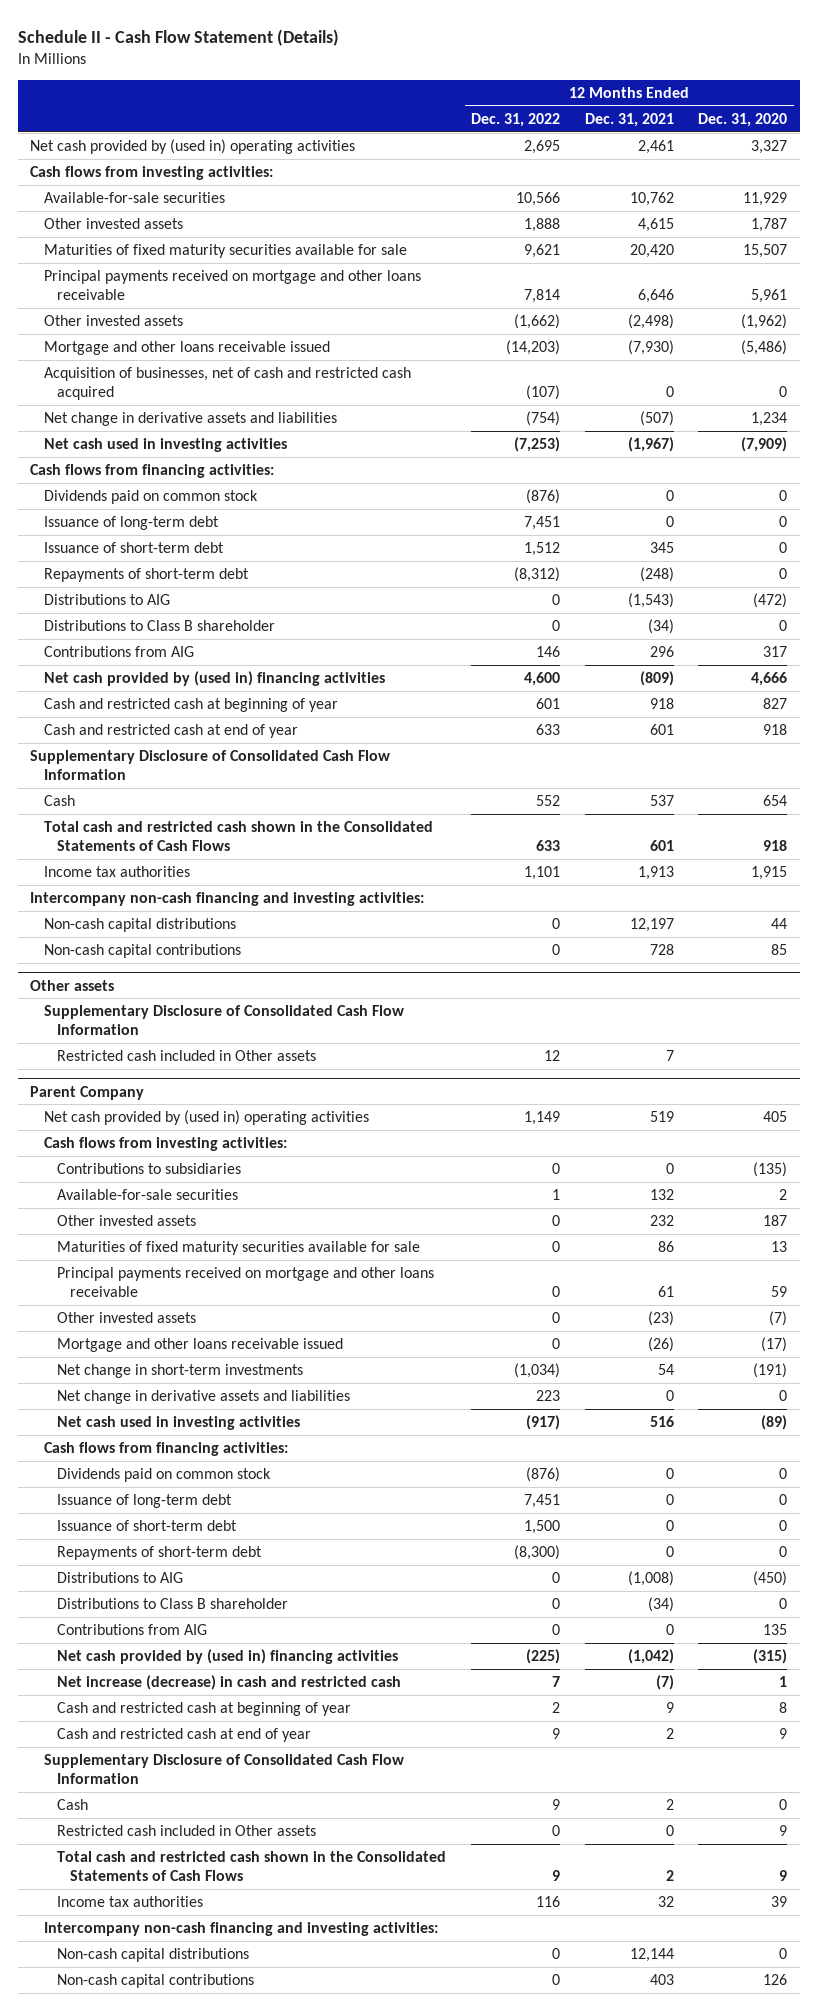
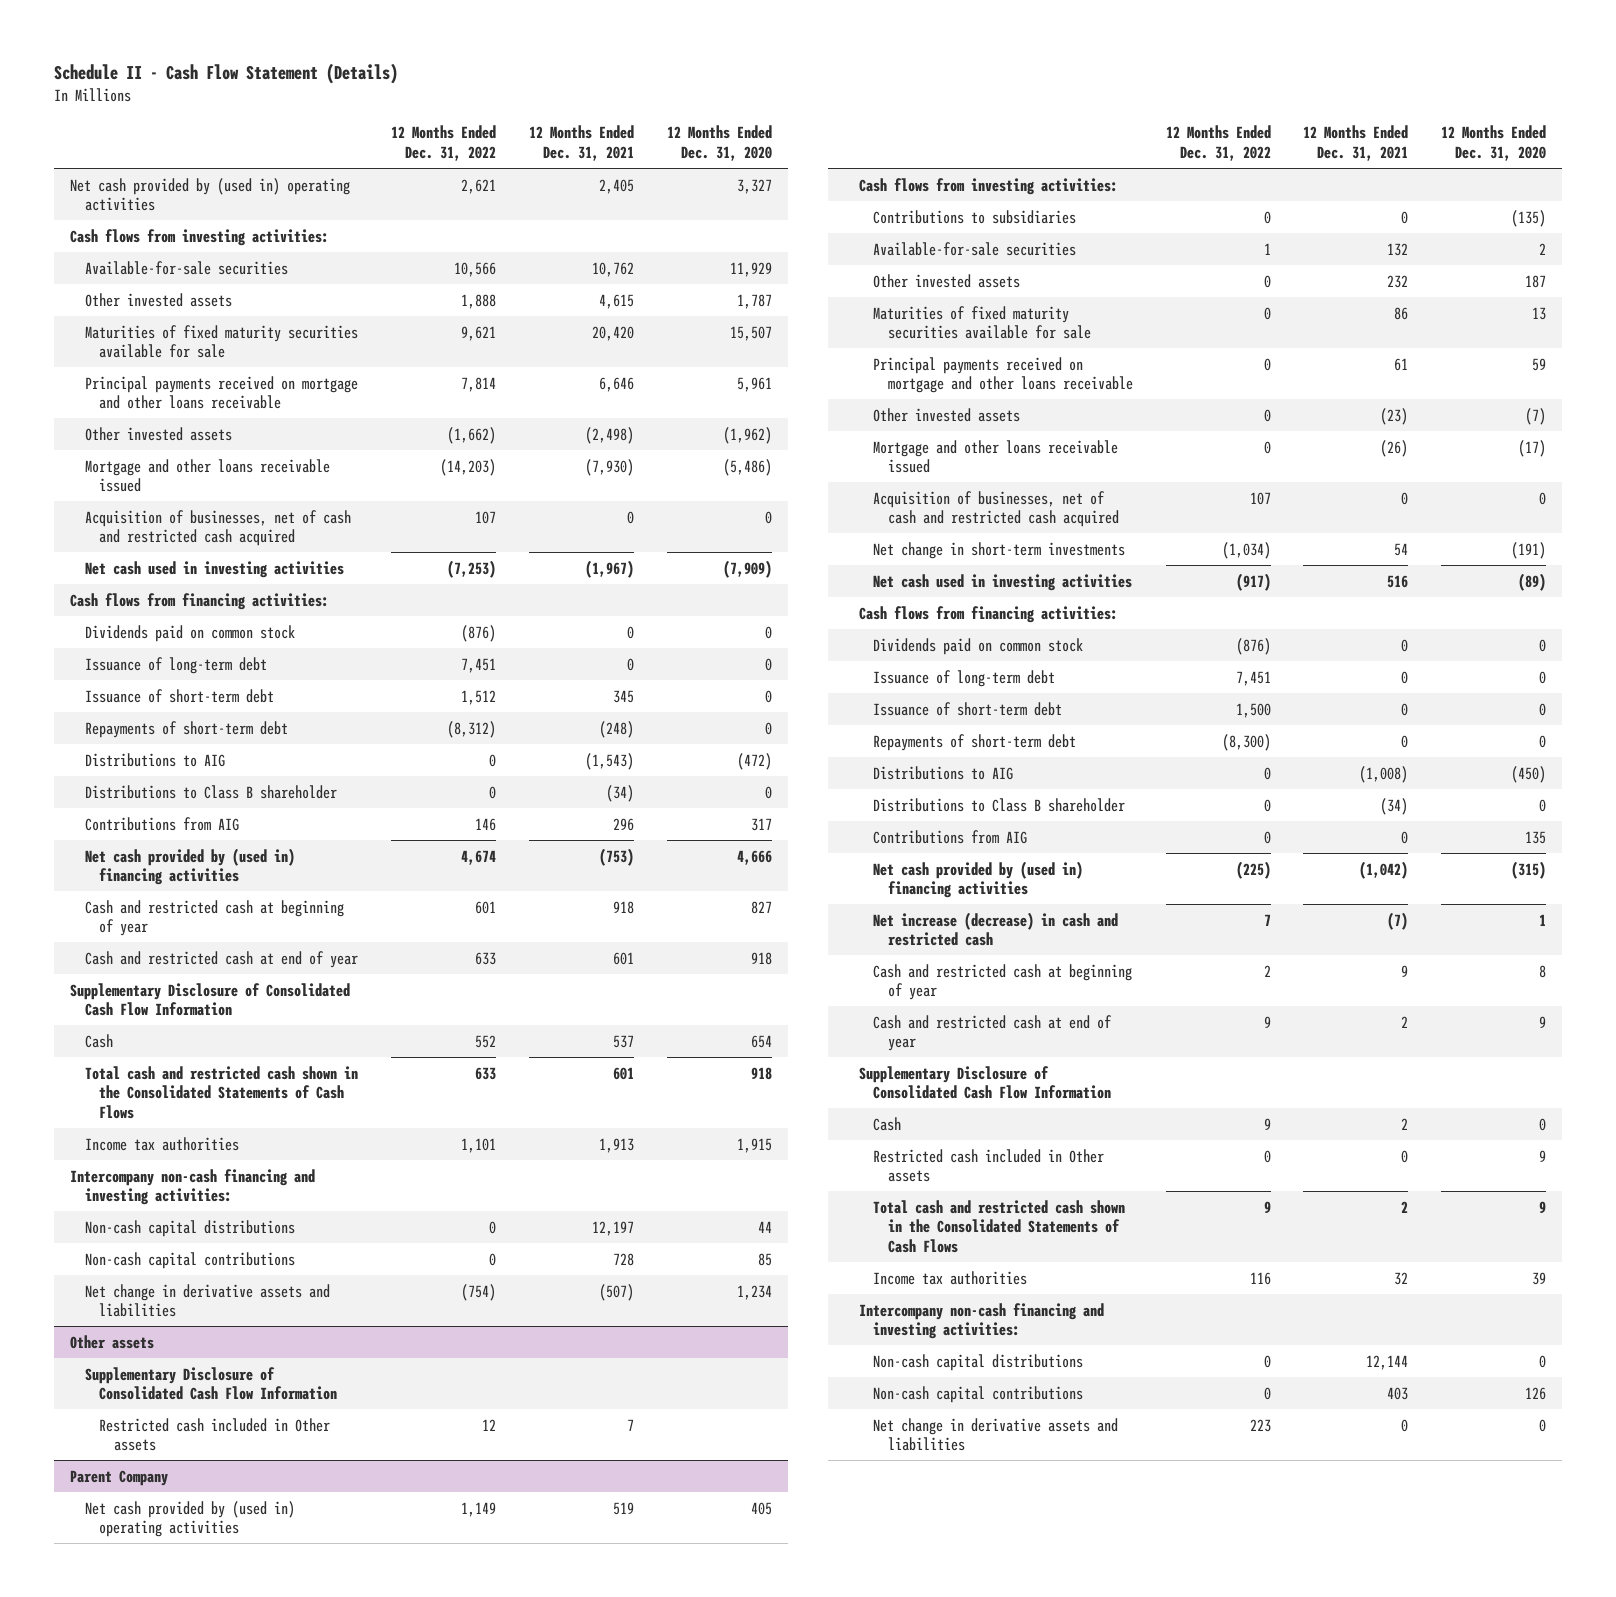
- Net cash provided by (used in) operating activities | 2,695 | 2,461 | 3,327
+ Net cash provided by (used in) operating activities | 2,621 | 2,405 | 3,327
- Acquisition of businesses, net of cash and restricted cash acquired | (107) | 0 | 0
+ Acquisition of businesses, net of cash and restricted cash acquired | 107 | 0 | 0
- Net cash provided by (used in) financing activities | 4,600 | (809) | 4,666
+ Net cash provided by (used in) financing activities | 4,674 | (753) | 4,666
moved down: Net change in derivative assets and liabilities | (754) | (507) | 1,234
@ Parent Company
+ Acquisition of businesses, net of cash and restricted cash acquired | 107 | 0 | 0
moved down: Net change in derivative assets and liabilities | 223 | 0 | 0

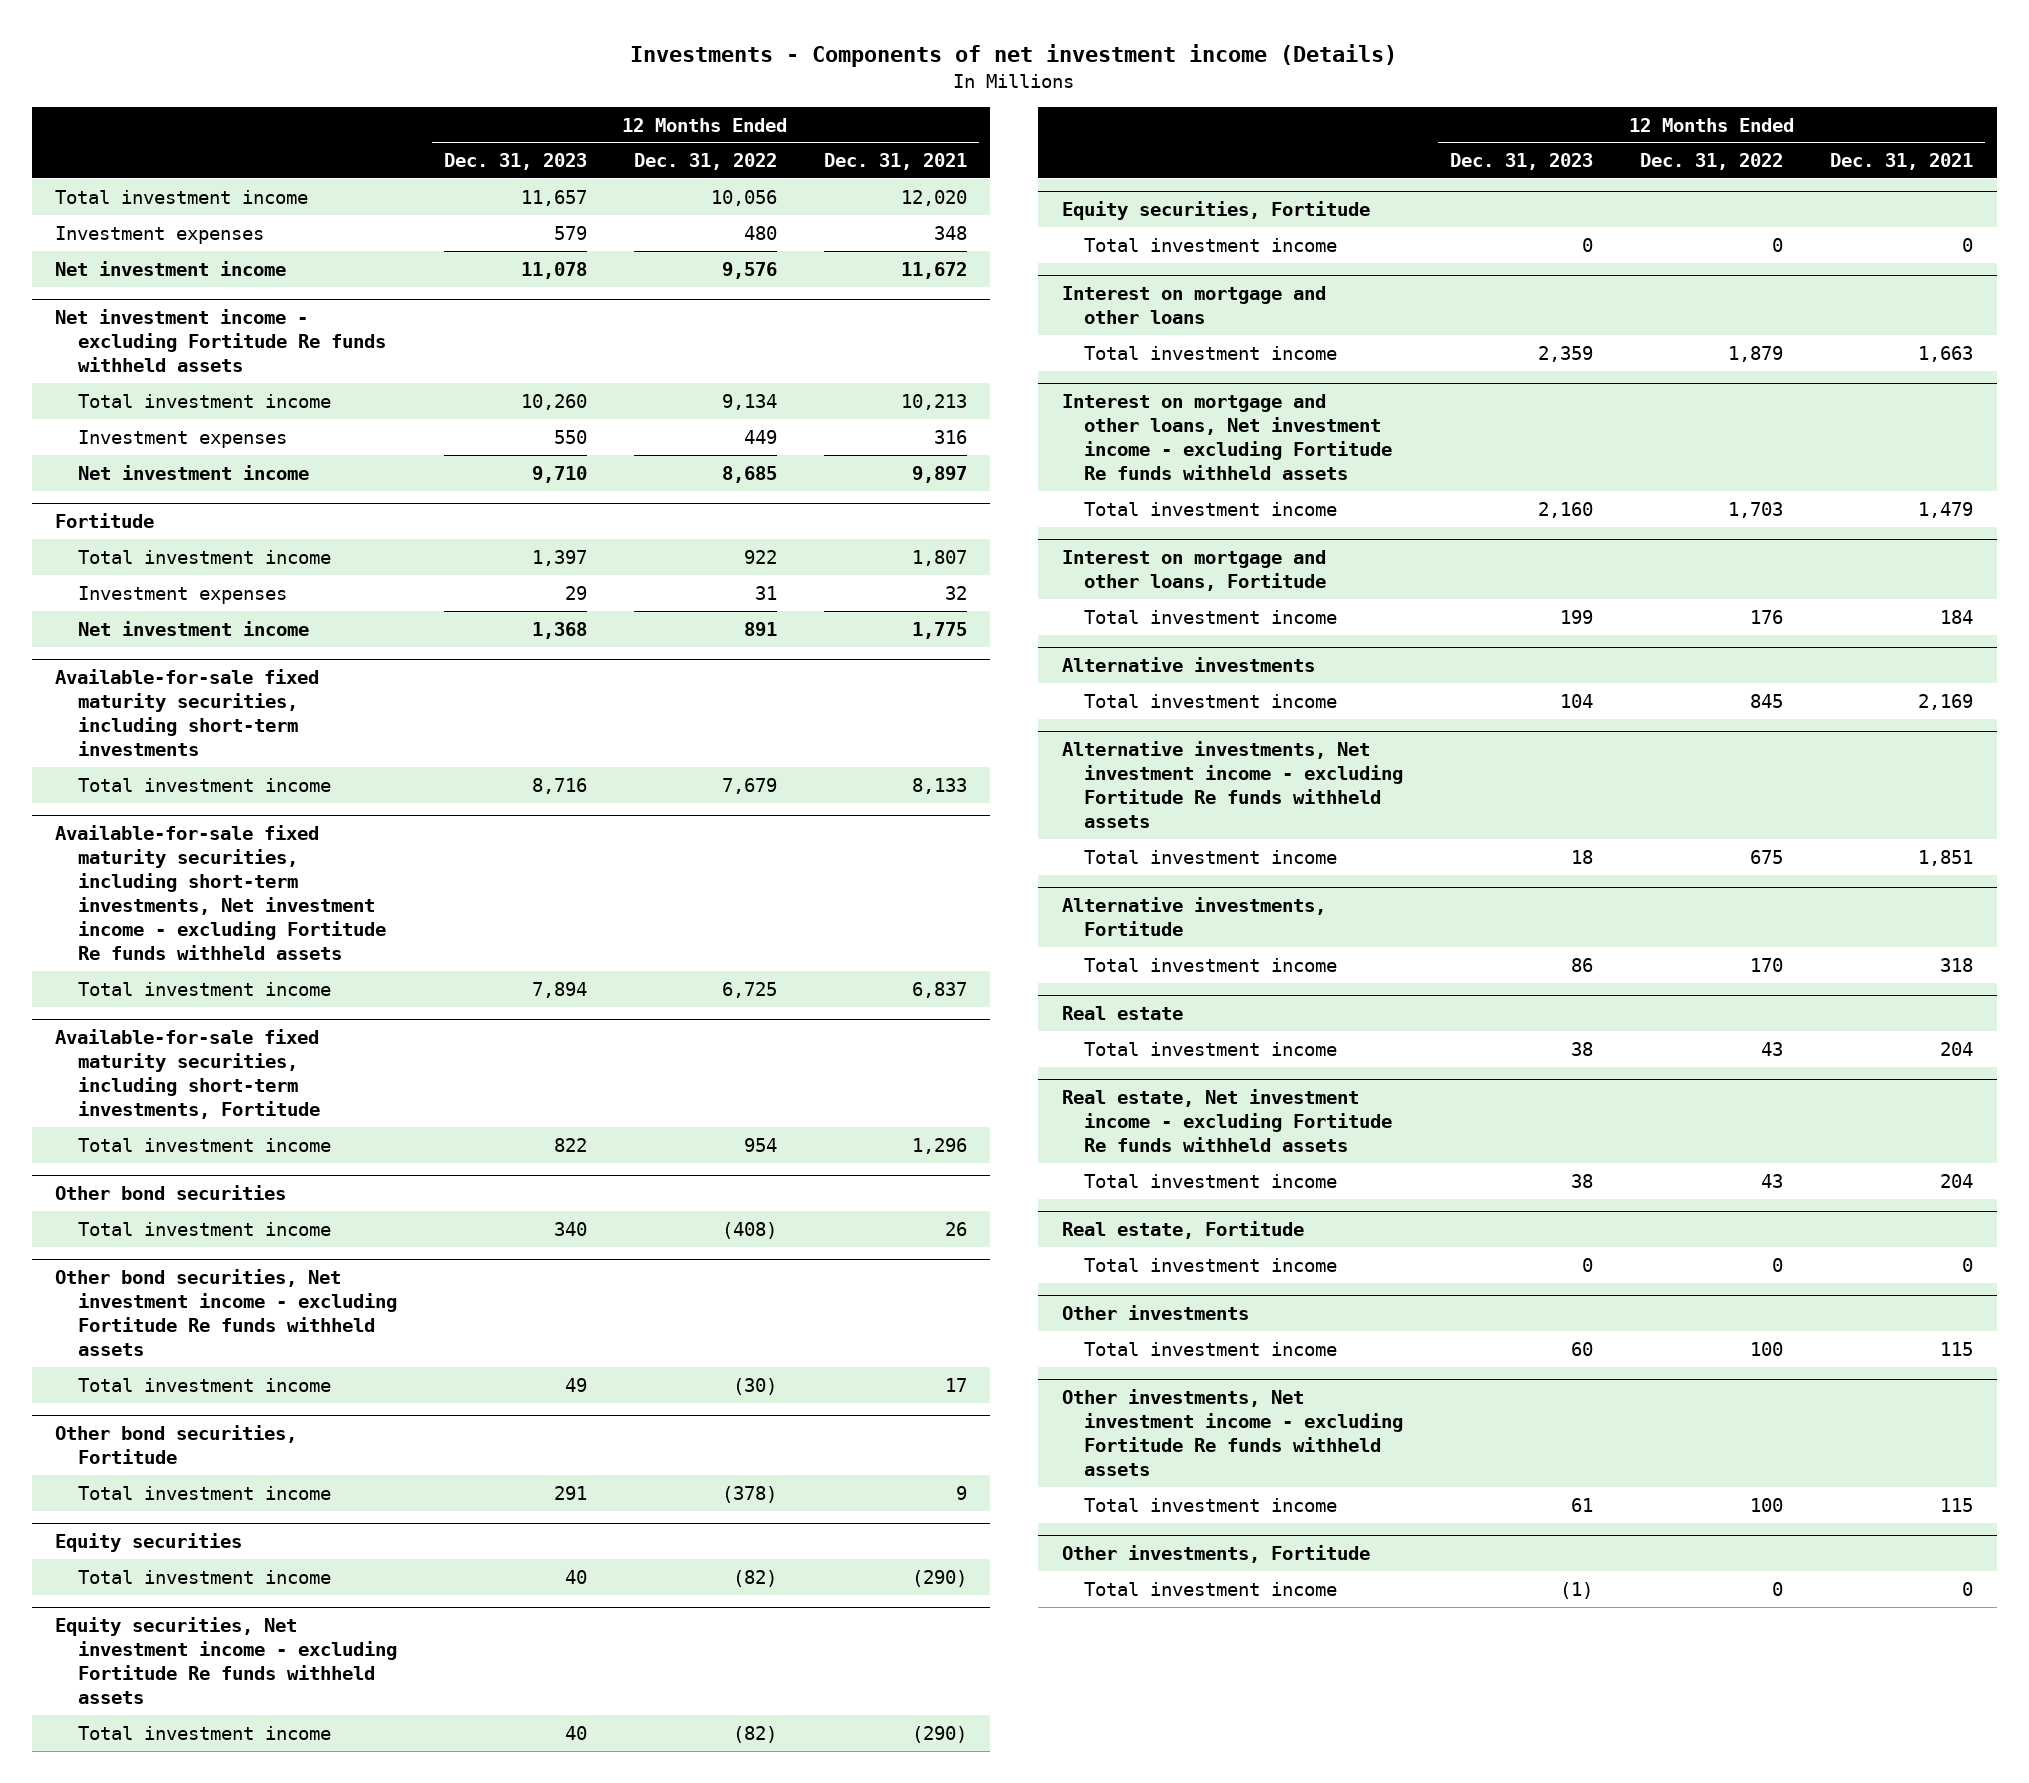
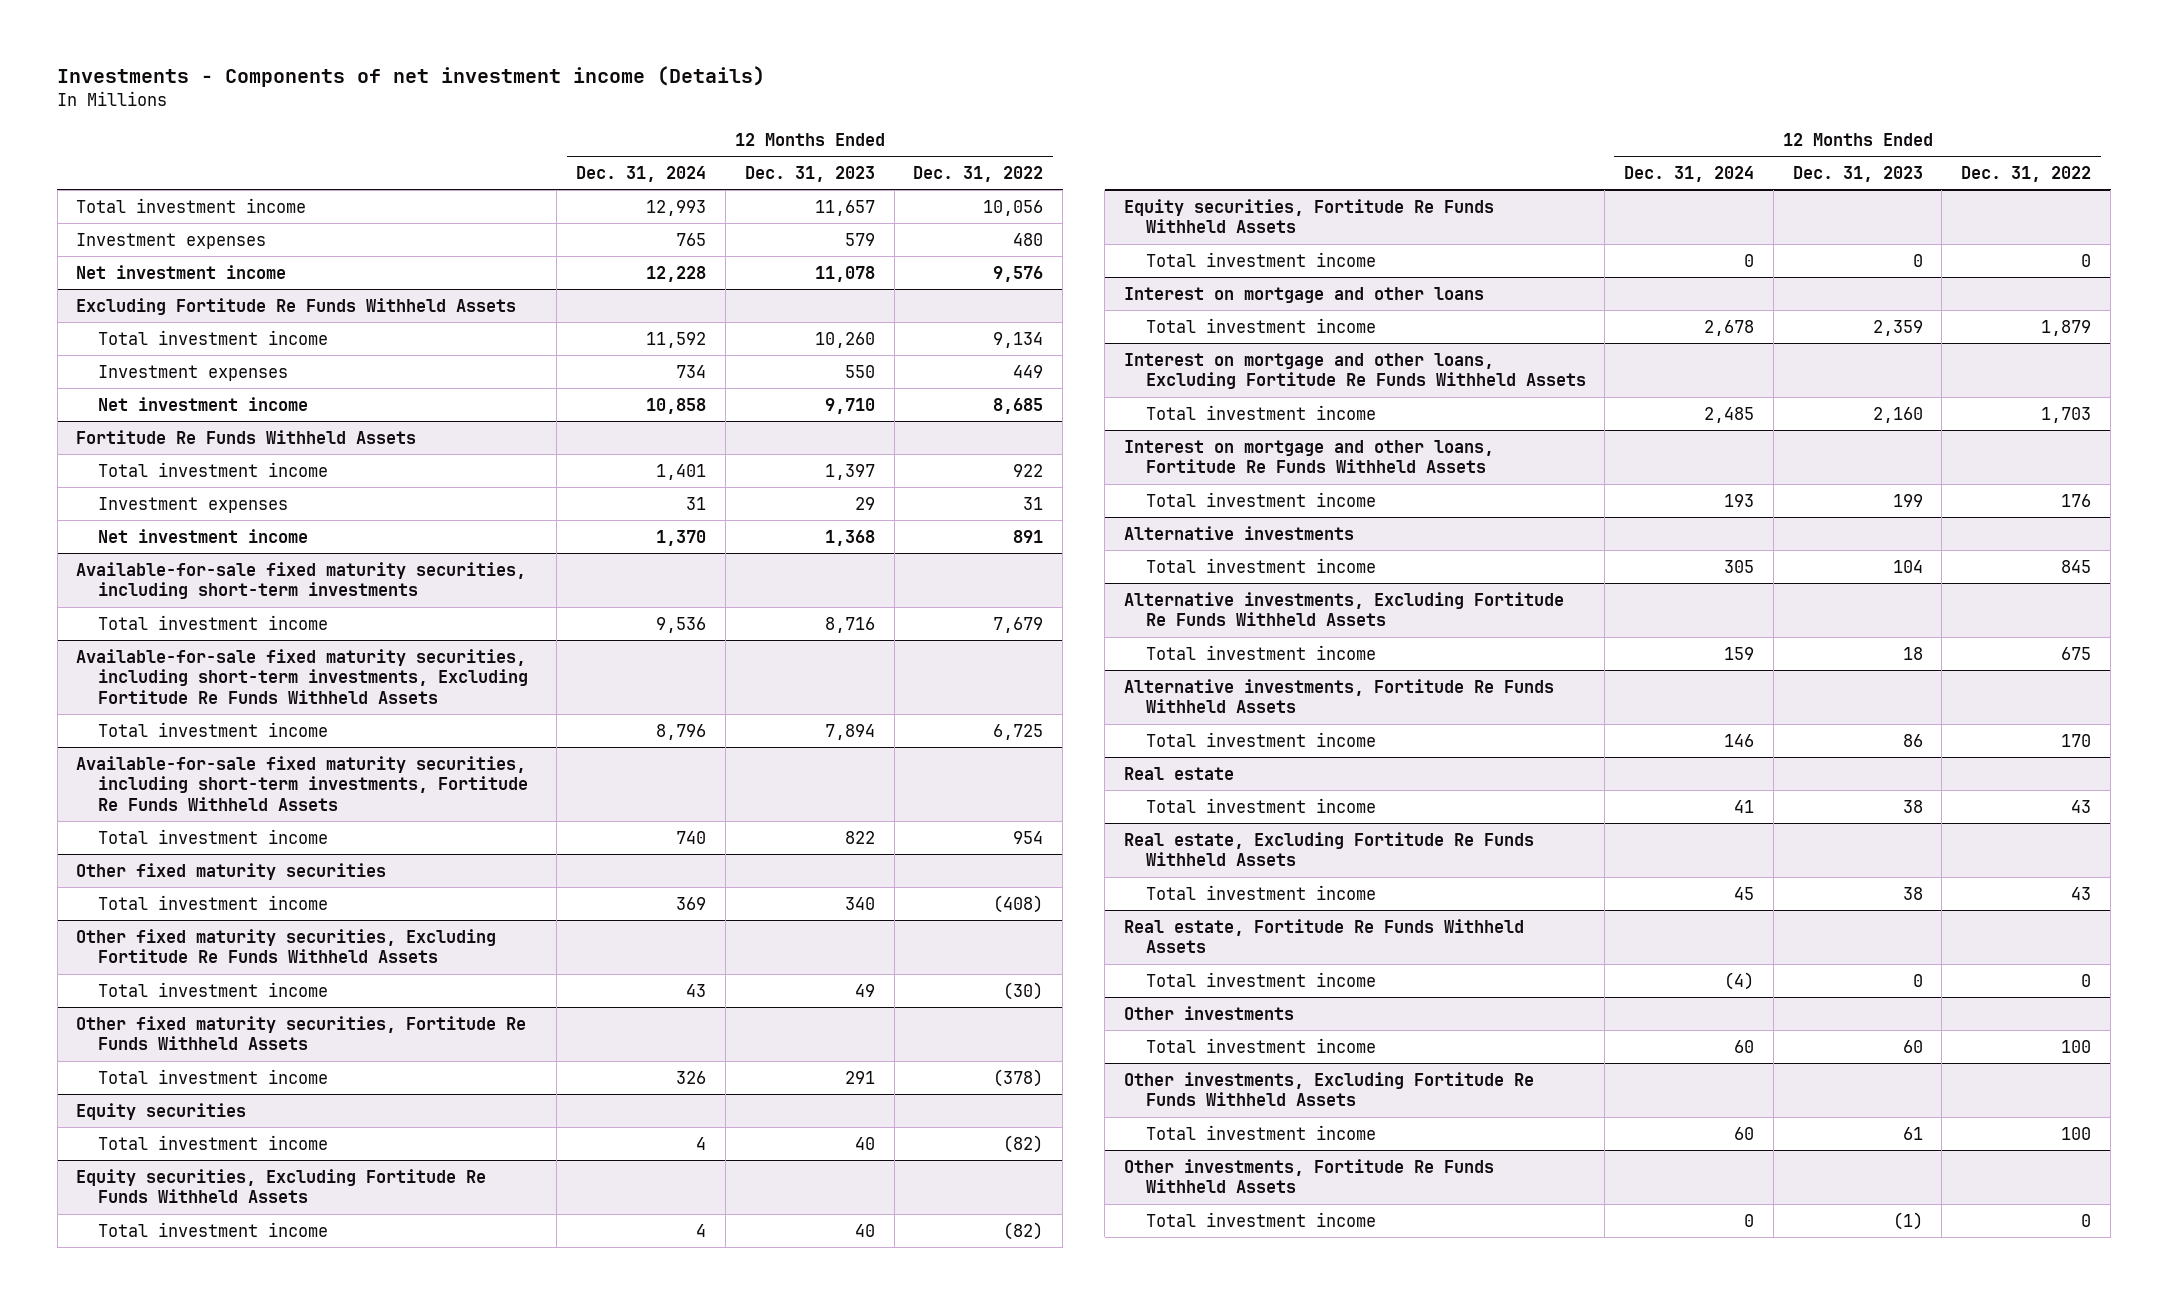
- | 12 Months Ended Dec. 31, 2023 | 12 Months Ended Dec. 31, 2022 | 12 Months Ended Dec. 31, 2021
+ | 12 Months Ended Dec. 31, 2024 | 12 Months Ended Dec. 31, 2023 | 12 Months Ended Dec. 31, 2022
- Net investment income - excluding Fortitude Re funds withheld assets
+ Excluding Fortitude Re Funds Withheld Assets
- Fortitude
+ Fortitude Re Funds Withheld Assets
- Available-for-sale fixed maturity securities, including short-term investments, Net investment income - excluding Fortitude Re funds withheld assets
+ Available-for-sale fixed maturity securities, including short-term investments, Excluding Fortitude Re Funds Withheld Assets
- Available-for-sale fixed maturity securities, including short-term investments, Fortitude
+ Available-for-sale fixed maturity securities, including short-term investments, Fortitude Re Funds Withheld Assets
- Other bond securities
+ Other fixed maturity securities
- Other bond securities, Net investment income - excluding Fortitude Re funds withheld assets
+ Other fixed maturity securities, Excluding Fortitude Re Funds Withheld Assets
- Other bond securities, Fortitude
+ Other fixed maturity securities, Fortitude Re Funds Withheld Assets
- Equity securities, Net investment income - excluding Fortitude Re funds withheld assets
+ Equity securities, Excluding Fortitude Re Funds Withheld Assets
- Equity securities, Fortitude
+ Equity securities, Fortitude Re Funds Withheld Assets
- Interest on mortgage and other loans, Net investment income - excluding Fortitude Re funds withheld assets
+ Interest on mortgage and other loans, Excluding Fortitude Re Funds Withheld Assets
- Interest on mortgage and other loans, Fortitude
+ Interest on mortgage and other loans, Fortitude Re Funds Withheld Assets
- Alternative investments, Net investment income - excluding Fortitude Re funds withheld assets
+ Alternative investments, Excluding Fortitude Re Funds Withheld Assets
- Alternative investments, Fortitude
+ Alternative investments, Fortitude Re Funds Withheld Assets
- Real estate, Net investment income - excluding Fortitude Re funds withheld assets
+ Real estate, Excluding Fortitude Re Funds Withheld Assets
- Real estate, Fortitude
+ Real estate, Fortitude Re Funds Withheld Assets
- Other investments, Net investment income - excluding Fortitude Re funds withheld assets
+ Other investments, Excluding Fortitude Re Funds Withheld Assets
- Other investments, Fortitude
+ Other investments, Fortitude Re Funds Withheld Assets

